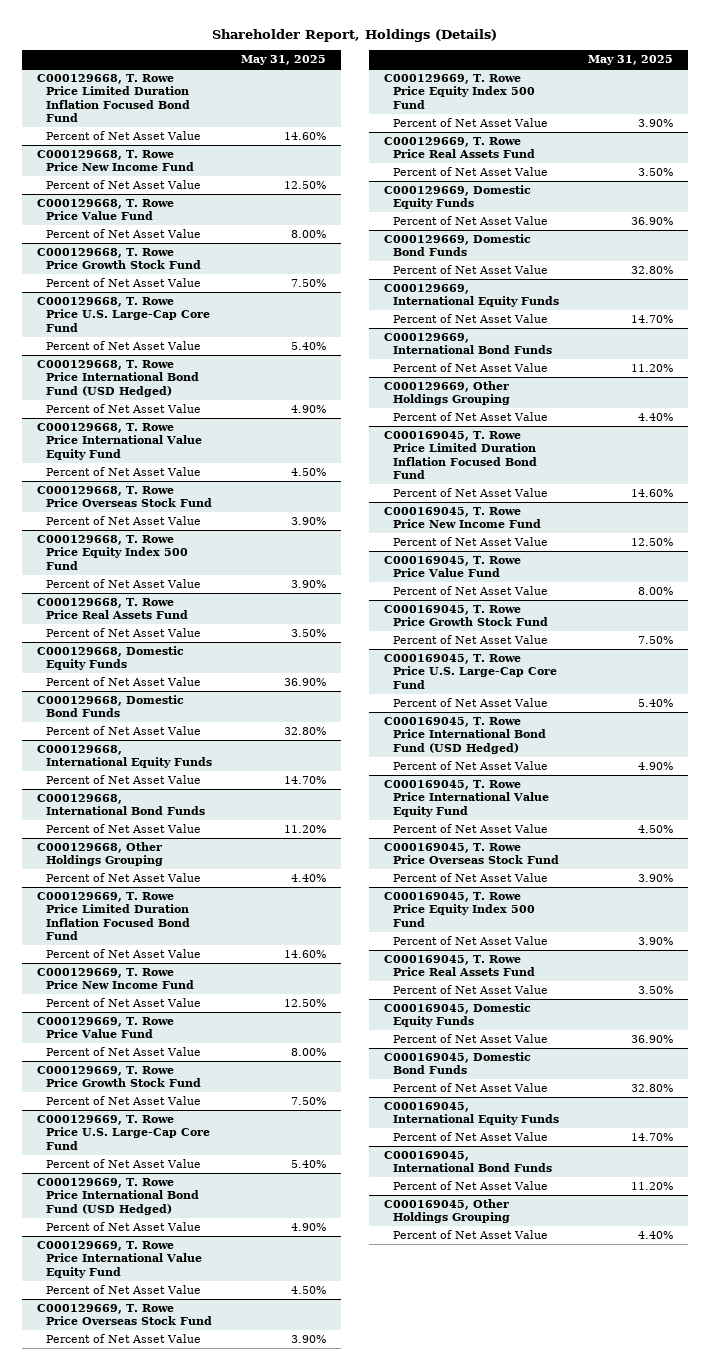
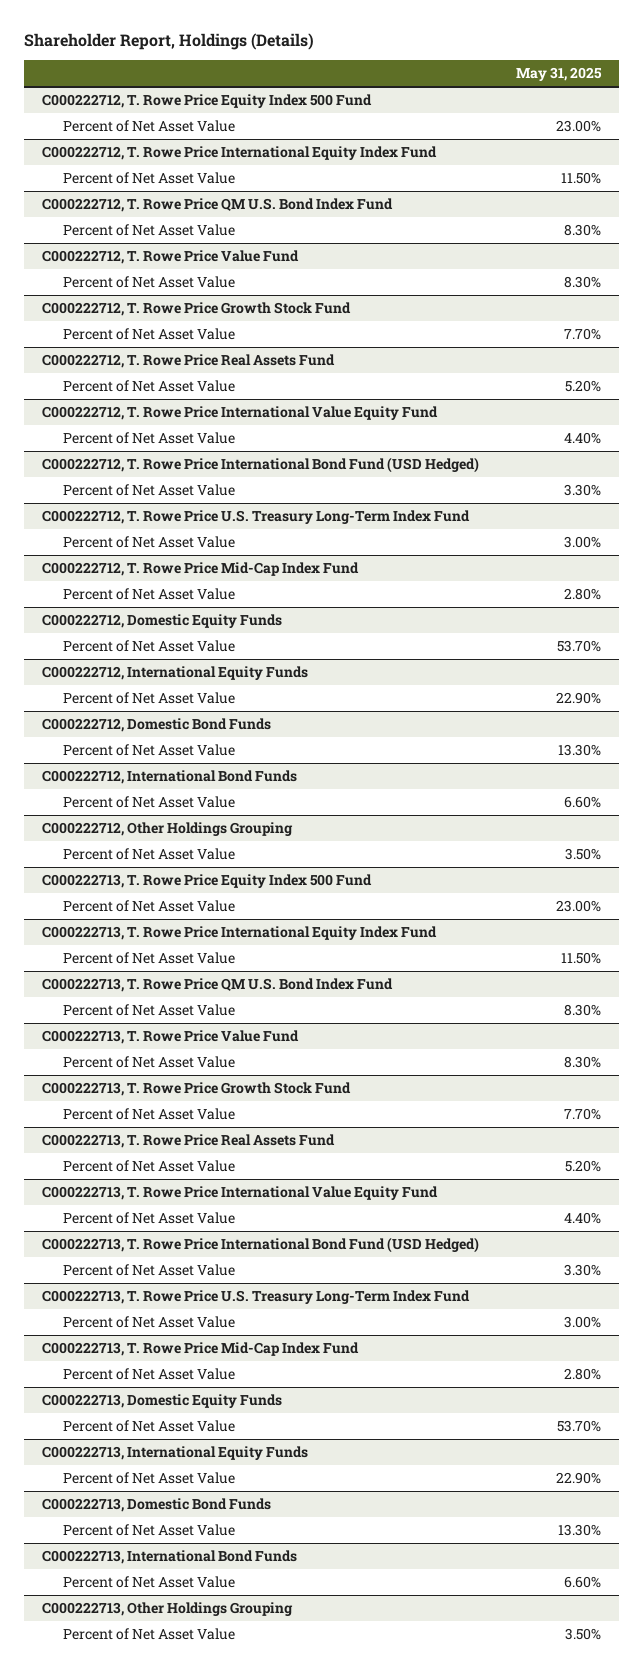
- C000129668, T. Rowe Price Limited Duration Inflation Focused Bond Fund
- Percent of Net Asset Value | 14.60%
- C000129668, T. Rowe Price New Income Fund
- Percent of Net Asset Value | 12.50%
- C000129668, T. Rowe Price Value Fund
- Percent of Net Asset Value | 8.00%
- C000129668, T. Rowe Price Growth Stock Fund
- Percent of Net Asset Value | 7.50%
- C000129668, T. Rowe Price U.S. Large-Cap Core Fund
- Percent of Net Asset Value | 5.40%
- C000129668, T. Rowe Price International Bond Fund (USD Hedged)
- Percent of Net Asset Value | 4.90%
- C000129668, T. Rowe Price International Value Equity Fund
- Percent of Net Asset Value | 4.50%
- C000129668, T. Rowe Price Overseas Stock Fund
- Percent of Net Asset Value | 3.90%
- C000129668, T. Rowe Price Equity Index 500 Fund
- Percent of Net Asset Value | 3.90%
- C000129668, T. Rowe Price Real Assets Fund
- Percent of Net Asset Value | 3.50%
- C000129668, Domestic Equity Funds
- Percent of Net Asset Value | 36.90%
- C000129668, Domestic Bond Funds
- Percent of Net Asset Value | 32.80%
- C000129668, International Equity Funds
- Percent of Net Asset Value | 14.70%
- C000129668, International Bond Funds
- Percent of Net Asset Value | 11.20%
- C000129668, Other Holdings Grouping
+ C000222712, T. Rowe Price Equity Index 500 Fund
+ Percent of Net Asset Value | 23.00%
+ C000222712, T. Rowe Price International Equity Index Fund
+ Percent of Net Asset Value | 11.50%
+ C000222712, T. Rowe Price QM U.S. Bond Index Fund
+ Percent of Net Asset Value | 8.30%
+ C000222712, T. Rowe Price Value Fund
+ Percent of Net Asset Value | 8.30%
+ C000222712, T. Rowe Price Growth Stock Fund
+ Percent of Net Asset Value | 7.70%
+ C000222712, T. Rowe Price Real Assets Fund
+ Percent of Net Asset Value | 5.20%
+ C000222712, T. Rowe Price International Value Equity Fund
- C000129669, T. Rowe Price Limited Duration Inflation Focused Bond Fund
- Percent of Net Asset Value | 14.60%
- C000129669, T. Rowe Price New Income Fund
- Percent of Net Asset Value | 12.50%
- C000129669, T. Rowe Price Value Fund
- Percent of Net Asset Value | 8.00%
- C000129669, T. Rowe Price Growth Stock Fund
- Percent of Net Asset Value | 7.50%
- C000129669, T. Rowe Price U.S. Large-Cap Core Fund
- Percent of Net Asset Value | 5.40%
- C000129669, T. Rowe Price International Bond Fund (USD Hedged)
- Percent of Net Asset Value | 4.90%
- C000129669, T. Rowe Price International Value Equity Fund
- Percent of Net Asset Value | 4.50%
- C000129669, T. Rowe Price Overseas Stock Fund
- Percent of Net Asset Value | 3.90%
- C000129669, T. Rowe Price Equity Index 500 Fund
- Percent of Net Asset Value | 3.90%
- C000129669, T. Rowe Price Real Assets Fund
+ C000222712, T. Rowe Price International Bond Fund (USD Hedged)
+ Percent of Net Asset Value | 3.30%
+ C000222712, T. Rowe Price U.S. Treasury Long-Term Index Fund
+ Percent of Net Asset Value | 3.00%
+ C000222712, T. Rowe Price Mid-Cap Index Fund
+ Percent of Net Asset Value | 2.80%
+ C000222712, Domestic Equity Funds
+ Percent of Net Asset Value | 53.70%
+ C000222712, International Equity Funds
+ Percent of Net Asset Value | 22.90%
+ C000222712, Domestic Bond Funds
+ Percent of Net Asset Value | 13.30%
+ C000222712, International Bond Funds
+ Percent of Net Asset Value | 6.60%
+ C000222712, Other Holdings Grouping
- C000129669, Domestic Equity Funds
- Percent of Net Asset Value | 36.90%
- C000129669, Domestic Bond Funds
- Percent of Net Asset Value | 32.80%
- C000129669, International Equity Funds
- Percent of Net Asset Value | 14.70%
- C000129669, International Bond Funds
- Percent of Net Asset Value | 11.20%
- C000129669, Other Holdings Grouping
+ C000222713, T. Rowe Price Equity Index 500 Fund
+ Percent of Net Asset Value | 23.00%
+ C000222713, T. Rowe Price International Equity Index Fund
+ Percent of Net Asset Value | 11.50%
+ C000222713, T. Rowe Price QM U.S. Bond Index Fund
+ Percent of Net Asset Value | 8.30%
+ C000222713, T. Rowe Price Value Fund
+ Percent of Net Asset Value | 8.30%
+ C000222713, T. Rowe Price Growth Stock Fund
+ Percent of Net Asset Value | 7.70%
+ C000222713, T. Rowe Price Real Assets Fund
+ Percent of Net Asset Value | 5.20%
+ C000222713, T. Rowe Price International Value Equity Fund
- C000169045, T. Rowe Price Limited Duration Inflation Focused Bond Fund
- Percent of Net Asset Value | 14.60%
- C000169045, T. Rowe Price New Income Fund
- Percent of Net Asset Value | 12.50%
- C000169045, T. Rowe Price Value Fund
- Percent of Net Asset Value | 8.00%
- C000169045, T. Rowe Price Growth Stock Fund
- Percent of Net Asset Value | 7.50%
- C000169045, T. Rowe Price U.S. Large-Cap Core Fund
- Percent of Net Asset Value | 5.40%
- C000169045, T. Rowe Price International Bond Fund (USD Hedged)
- Percent of Net Asset Value | 4.90%
- C000169045, T. Rowe Price International Value Equity Fund
- Percent of Net Asset Value | 4.50%
- C000169045, T. Rowe Price Overseas Stock Fund
- Percent of Net Asset Value | 3.90%
- C000169045, T. Rowe Price Equity Index 500 Fund
- Percent of Net Asset Value | 3.90%
- C000169045, T. Rowe Price Real Assets Fund
+ C000222713, T. Rowe Price International Bond Fund (USD Hedged)
+ Percent of Net Asset Value | 3.30%
+ C000222713, T. Rowe Price U.S. Treasury Long-Term Index Fund
+ Percent of Net Asset Value | 3.00%
+ C000222713, T. Rowe Price Mid-Cap Index Fund
+ Percent of Net Asset Value | 2.80%
+ C000222713, Domestic Equity Funds
+ Percent of Net Asset Value | 53.70%
+ C000222713, International Equity Funds
+ Percent of Net Asset Value | 22.90%
+ C000222713, Domestic Bond Funds
+ Percent of Net Asset Value | 13.30%
+ C000222713, International Bond Funds
+ Percent of Net Asset Value | 6.60%
+ C000222713, Other Holdings Grouping
- C000169045, Domestic Equity Funds
- Percent of Net Asset Value | 36.90%
- C000169045, Domestic Bond Funds
- Percent of Net Asset Value | 32.80%
- C000169045, International Equity Funds
- Percent of Net Asset Value | 14.70%
- C000169045, International Bond Funds
- Percent of Net Asset Value | 11.20%
- C000169045, Other Holdings Grouping
- Percent of Net Asset Value | 4.40%

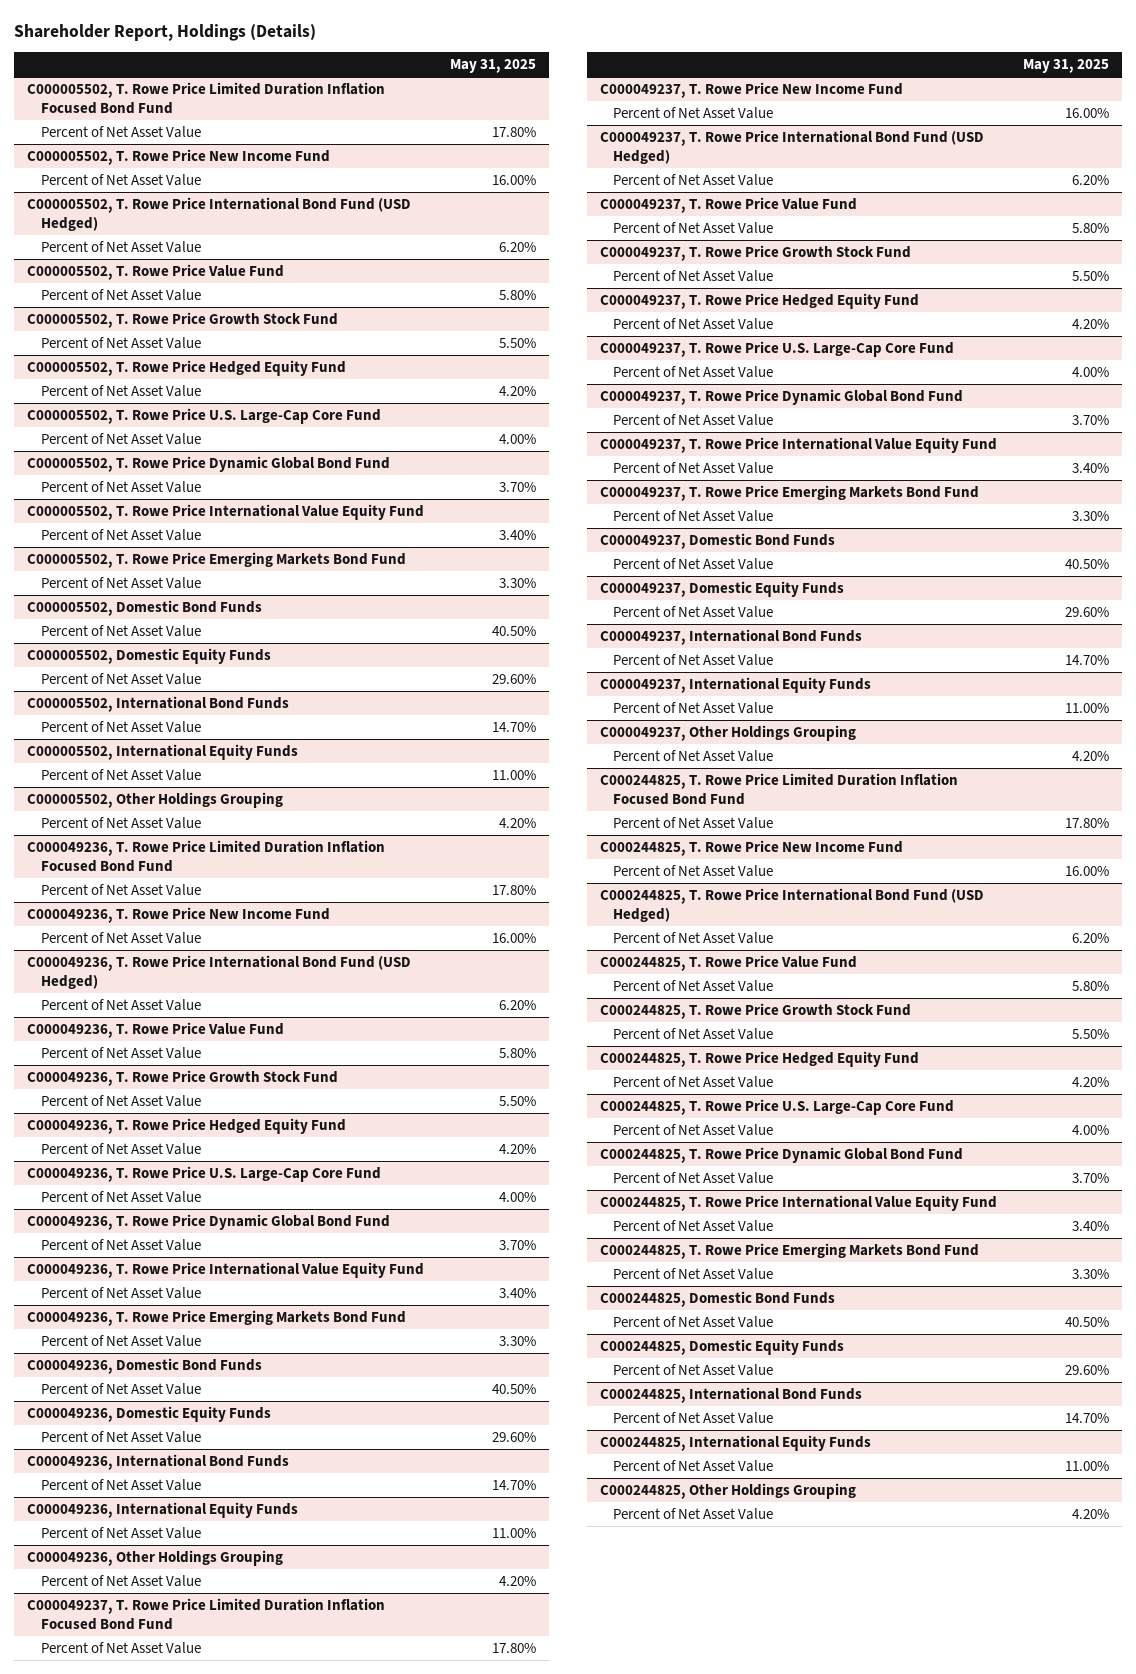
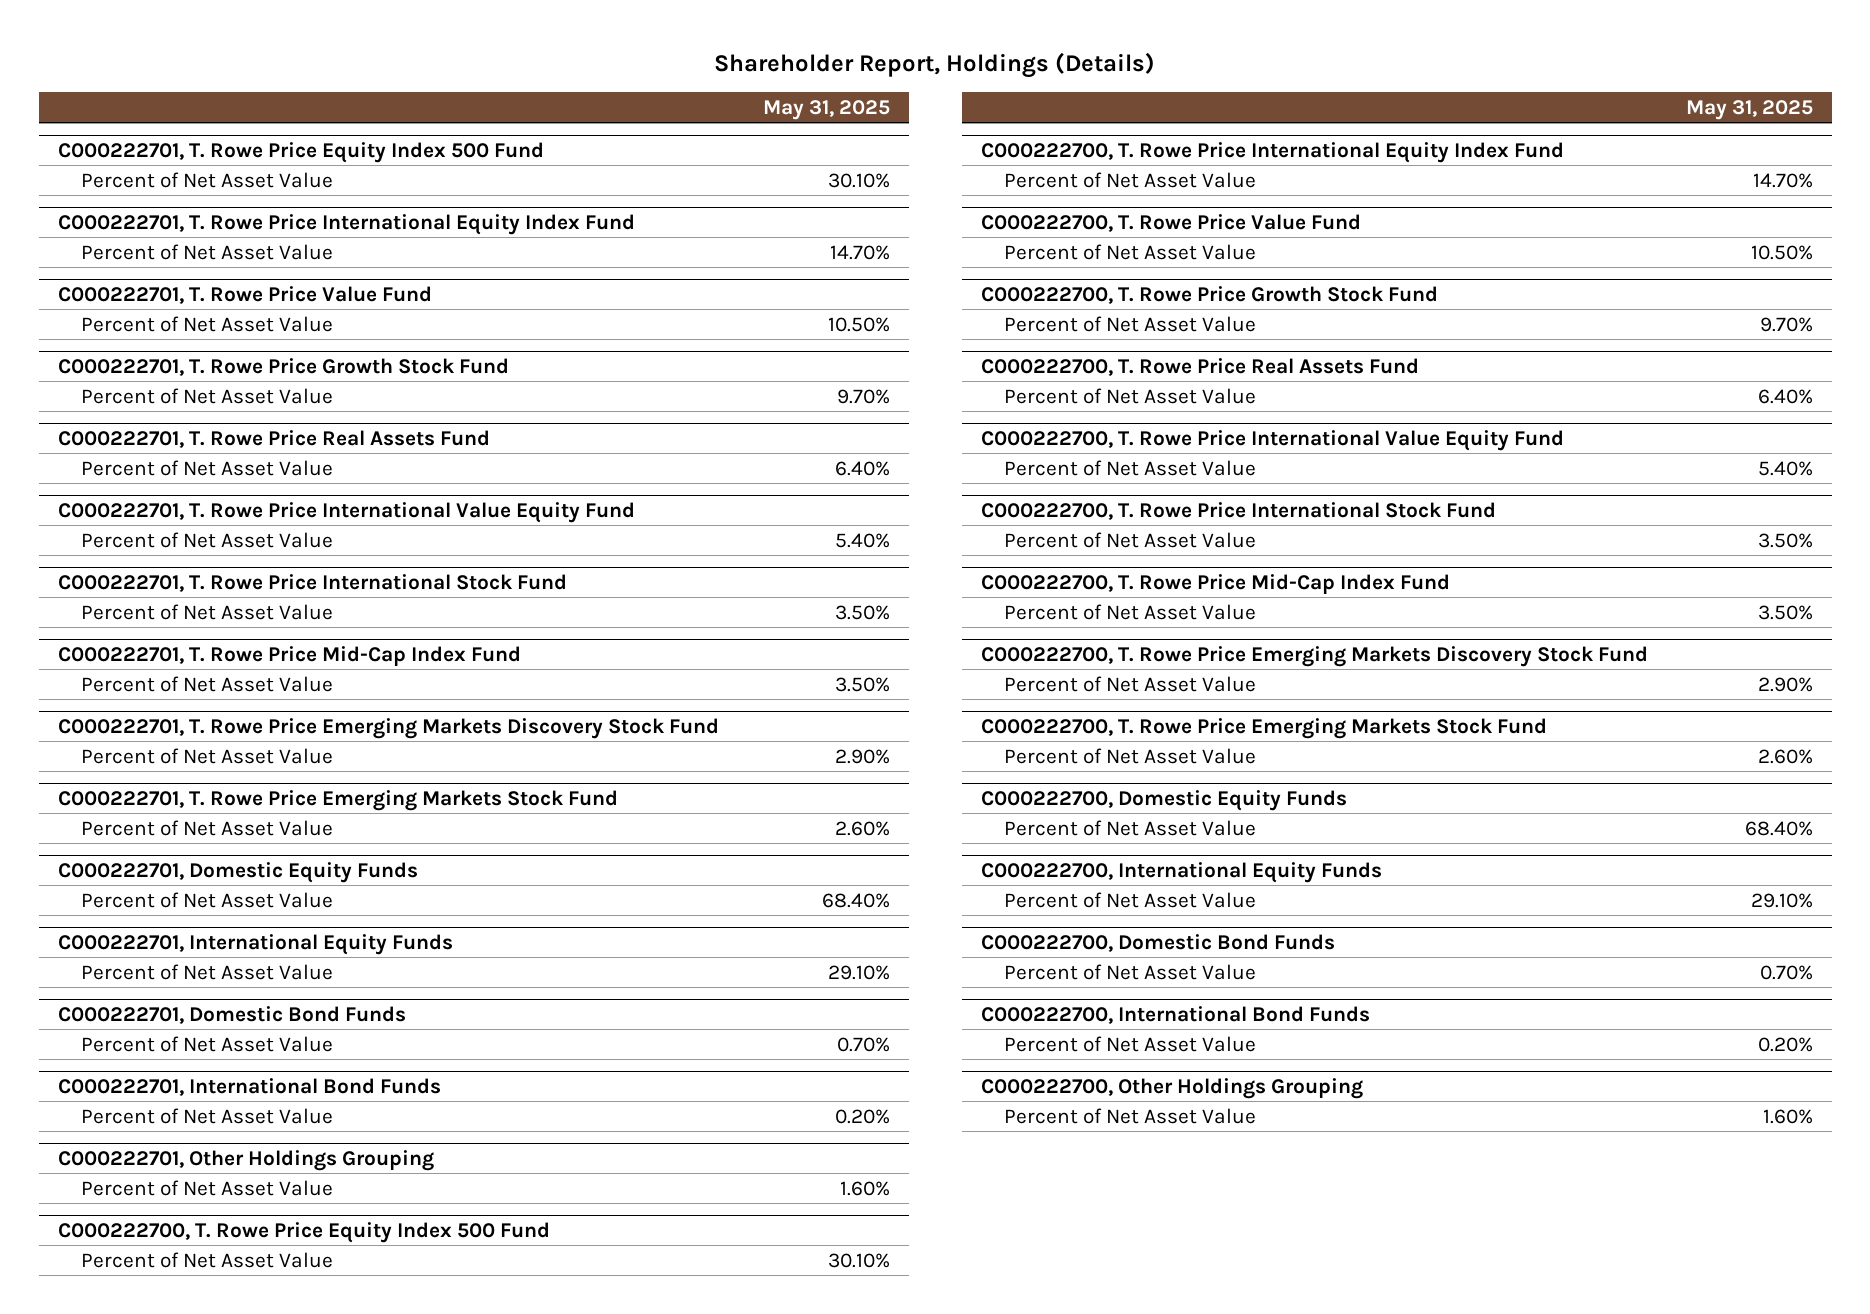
- C000005502, T. Rowe Price Limited Duration Inflation Focused Bond Fund
- Percent of Net Asset Value | 17.80%
- C000005502, T. Rowe Price New Income Fund
- Percent of Net Asset Value | 16.00%
- C000005502, T. Rowe Price International Bond Fund (USD Hedged)
- Percent of Net Asset Value | 6.20%
- C000005502, T. Rowe Price Value Fund
- Percent of Net Asset Value | 5.80%
- C000005502, T. Rowe Price Growth Stock Fund
- Percent of Net Asset Value | 5.50%
- C000005502, T. Rowe Price Hedged Equity Fund
- Percent of Net Asset Value | 4.20%
- C000005502, T. Rowe Price U.S. Large-Cap Core Fund
- Percent of Net Asset Value | 4.00%
- C000005502, T. Rowe Price Dynamic Global Bond Fund
- Percent of Net Asset Value | 3.70%
- C000005502, T. Rowe Price International Value Equity Fund
- Percent of Net Asset Value | 3.40%
- C000005502, T. Rowe Price Emerging Markets Bond Fund
- Percent of Net Asset Value | 3.30%
- C000005502, Domestic Bond Funds
- Percent of Net Asset Value | 40.50%
- C000005502, Domestic Equity Funds
- Percent of Net Asset Value | 29.60%
- C000005502, International Bond Funds
- Percent of Net Asset Value | 14.70%
- C000005502, International Equity Funds
- Percent of Net Asset Value | 11.00%
- C000005502, Other Holdings Grouping
- Percent of Net Asset Value | 4.20%
- C000049236, T. Rowe Price Limited Duration Inflation Focused Bond Fund
- Percent of Net Asset Value | 17.80%
- C000049236, T. Rowe Price New Income Fund
- Percent of Net Asset Value | 16.00%
- C000049236, T. Rowe Price International Bond Fund (USD Hedged)
- Percent of Net Asset Value | 6.20%
- C000049236, T. Rowe Price Value Fund
- Percent of Net Asset Value | 5.80%
- C000049236, T. Rowe Price Growth Stock Fund
- Percent of Net Asset Value | 5.50%
- C000049236, T. Rowe Price Hedged Equity Fund
- Percent of Net Asset Value | 4.20%
- C000049236, T. Rowe Price U.S. Large-Cap Core Fund
- Percent of Net Asset Value | 4.00%
- C000049236, T. Rowe Price Dynamic Global Bond Fund
- Percent of Net Asset Value | 3.70%
- C000049236, T. Rowe Price International Value Equity Fund
- Percent of Net Asset Value | 3.40%
- C000049236, T. Rowe Price Emerging Markets Bond Fund
- Percent of Net Asset Value | 3.30%
- C000049236, Domestic Bond Funds
- Percent of Net Asset Value | 40.50%
- C000049236, Domestic Equity Funds
- Percent of Net Asset Value | 29.60%
- C000049236, International Bond Funds
- Percent of Net Asset Value | 14.70%
- C000049236, International Equity Funds
- Percent of Net Asset Value | 11.00%
- C000049236, Other Holdings Grouping
- Percent of Net Asset Value | 4.20%
- C000049237, T. Rowe Price Limited Duration Inflation Focused Bond Fund
- Percent of Net Asset Value | 17.80%
- C000049237, T. Rowe Price New Income Fund
- Percent of Net Asset Value | 16.00%
- C000049237, T. Rowe Price International Bond Fund (USD Hedged)
- Percent of Net Asset Value | 6.20%
- C000049237, T. Rowe Price Value Fund
- Percent of Net Asset Value | 5.80%
- C000049237, T. Rowe Price Growth Stock Fund
- Percent of Net Asset Value | 5.50%
- C000049237, T. Rowe Price Hedged Equity Fund
- Percent of Net Asset Value | 4.20%
- C000049237, T. Rowe Price U.S. Large-Cap Core Fund
- Percent of Net Asset Value | 4.00%
- C000049237, T. Rowe Price Dynamic Global Bond Fund
- Percent of Net Asset Value | 3.70%
- C000049237, T. Rowe Price International Value Equity Fund
- Percent of Net Asset Value | 3.40%
- C000049237, T. Rowe Price Emerging Markets Bond Fund
- Percent of Net Asset Value | 3.30%
- C000049237, Domestic Bond Funds
- Percent of Net Asset Value | 40.50%
- C000049237, Domestic Equity Funds
- Percent of Net Asset Value | 29.60%
- C000049237, International Bond Funds
+ C000222701, T. Rowe Price Equity Index 500 Fund
+ Percent of Net Asset Value | 30.10%
+ C000222701, T. Rowe Price International Equity Index Fund
- C000049237, International Equity Funds
- Percent of Net Asset Value | 11.00%
- C000049237, Other Holdings Grouping
- Percent of Net Asset Value | 4.20%
- C000244825, T. Rowe Price Limited Duration Inflation Focused Bond Fund
- Percent of Net Asset Value | 17.80%
- C000244825, T. Rowe Price New Income Fund
- Percent of Net Asset Value | 16.00%
- C000244825, T. Rowe Price International Bond Fund (USD Hedged)
- Percent of Net Asset Value | 6.20%
- C000244825, T. Rowe Price Value Fund
- Percent of Net Asset Value | 5.80%
- C000244825, T. Rowe Price Growth Stock Fund
- Percent of Net Asset Value | 5.50%
- C000244825, T. Rowe Price Hedged Equity Fund
- Percent of Net Asset Value | 4.20%
- C000244825, T. Rowe Price U.S. Large-Cap Core Fund
- Percent of Net Asset Value | 4.00%
- C000244825, T. Rowe Price Dynamic Global Bond Fund
- Percent of Net Asset Value | 3.70%
- C000244825, T. Rowe Price International Value Equity Fund
- Percent of Net Asset Value | 3.40%
- C000244825, T. Rowe Price Emerging Markets Bond Fund
- Percent of Net Asset Value | 3.30%
- C000244825, Domestic Bond Funds
- Percent of Net Asset Value | 40.50%
- C000244825, Domestic Equity Funds
- Percent of Net Asset Value | 29.60%
- C000244825, International Bond Funds
+ C000222701, T. Rowe Price Value Fund
+ Percent of Net Asset Value | 10.50%
+ C000222701, T. Rowe Price Growth Stock Fund
+ Percent of Net Asset Value | 9.70%
+ C000222701, T. Rowe Price Real Assets Fund
+ Percent of Net Asset Value | 6.40%
+ C000222701, T. Rowe Price International Value Equity Fund
+ Percent of Net Asset Value | 5.40%
+ C000222701, T. Rowe Price International Stock Fund
+ Percent of Net Asset Value | 3.50%
+ C000222701, T. Rowe Price Mid-Cap Index Fund
+ Percent of Net Asset Value | 3.50%
+ C000222701, T. Rowe Price Emerging Markets Discovery Stock Fund
+ Percent of Net Asset Value | 2.90%
+ C000222701, T. Rowe Price Emerging Markets Stock Fund
+ Percent of Net Asset Value | 2.60%
+ C000222701, Domestic Equity Funds
+ Percent of Net Asset Value | 68.40%
+ C000222701, International Equity Funds
+ Percent of Net Asset Value | 29.10%
+ C000222701, Domestic Bond Funds
+ Percent of Net Asset Value | 0.70%
+ C000222701, International Bond Funds
+ Percent of Net Asset Value | 0.20%
+ C000222701, Other Holdings Grouping
+ Percent of Net Asset Value | 1.60%
+ C000222700, T. Rowe Price Equity Index 500 Fund
+ Percent of Net Asset Value | 30.10%
+ C000222700, T. Rowe Price International Equity Index Fund
- C000244825, International Equity Funds
- Percent of Net Asset Value | 11.00%
- C000244825, Other Holdings Grouping
- Percent of Net Asset Value | 4.20%
+ C000222700, T. Rowe Price Value Fund
+ Percent of Net Asset Value | 10.50%
+ C000222700, T. Rowe Price Growth Stock Fund
+ Percent of Net Asset Value | 9.70%
+ C000222700, T. Rowe Price Real Assets Fund
+ Percent of Net Asset Value | 6.40%
+ C000222700, T. Rowe Price International Value Equity Fund
+ Percent of Net Asset Value | 5.40%
+ C000222700, T. Rowe Price International Stock Fund
+ Percent of Net Asset Value | 3.50%
+ C000222700, T. Rowe Price Mid-Cap Index Fund
+ Percent of Net Asset Value | 3.50%
+ C000222700, T. Rowe Price Emerging Markets Discovery Stock Fund
+ Percent of Net Asset Value | 2.90%
+ C000222700, T. Rowe Price Emerging Markets Stock Fund
+ Percent of Net Asset Value | 2.60%
+ C000222700, Domestic Equity Funds
+ Percent of Net Asset Value | 68.40%
+ C000222700, International Equity Funds
+ Percent of Net Asset Value | 29.10%
+ C000222700, Domestic Bond Funds
+ Percent of Net Asset Value | 0.70%
+ C000222700, International Bond Funds
+ Percent of Net Asset Value | 0.20%
+ C000222700, Other Holdings Grouping
+ Percent of Net Asset Value | 1.60%

